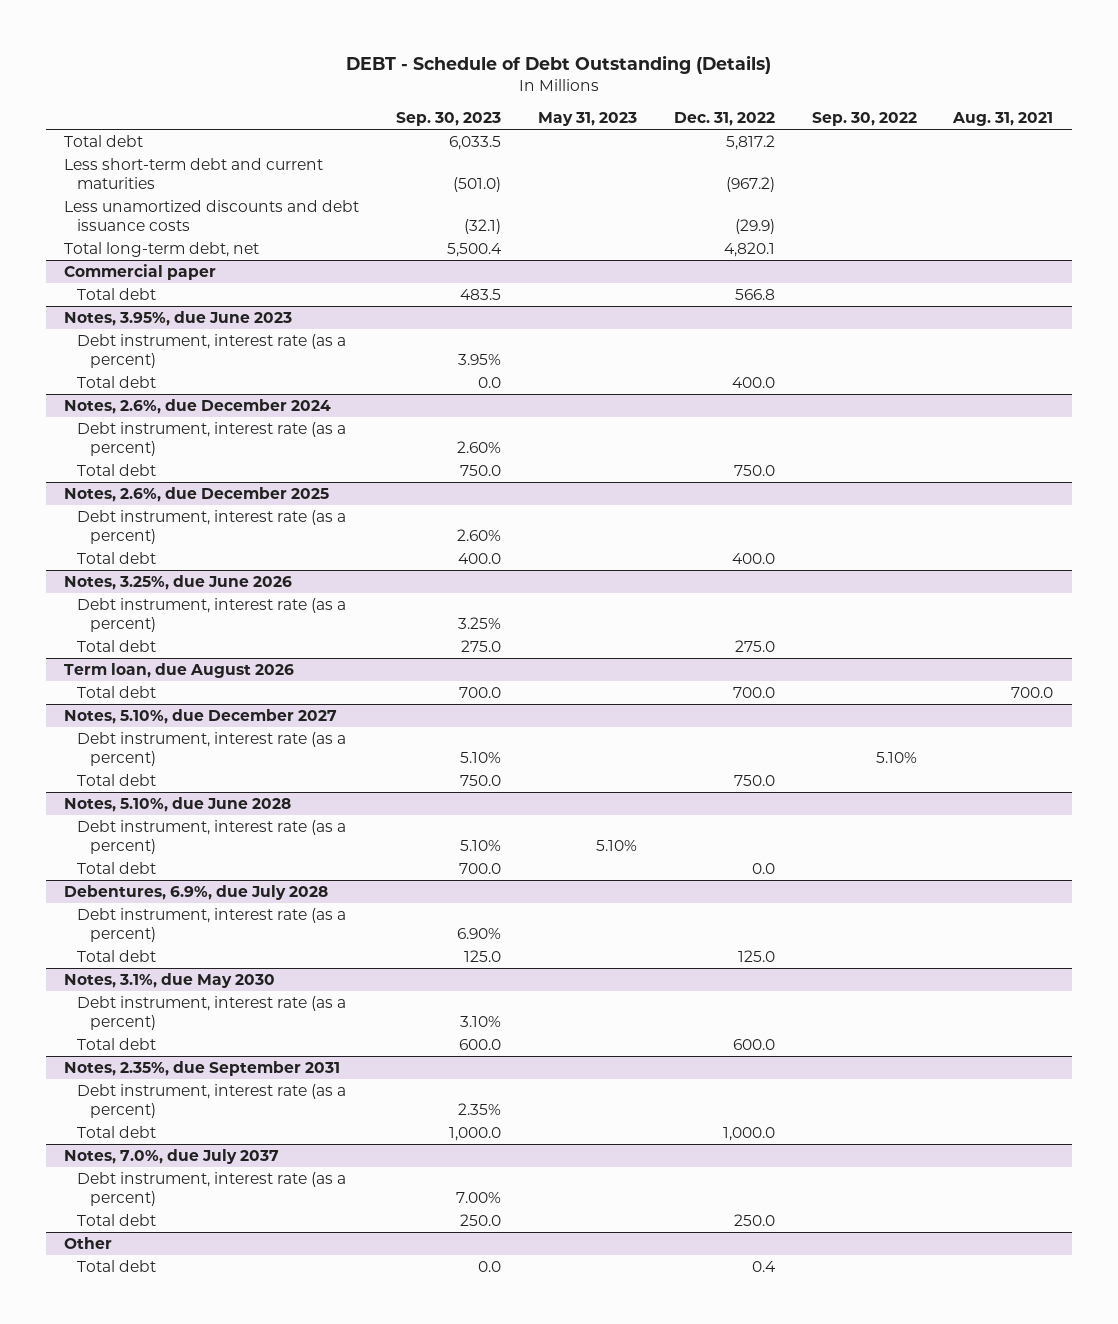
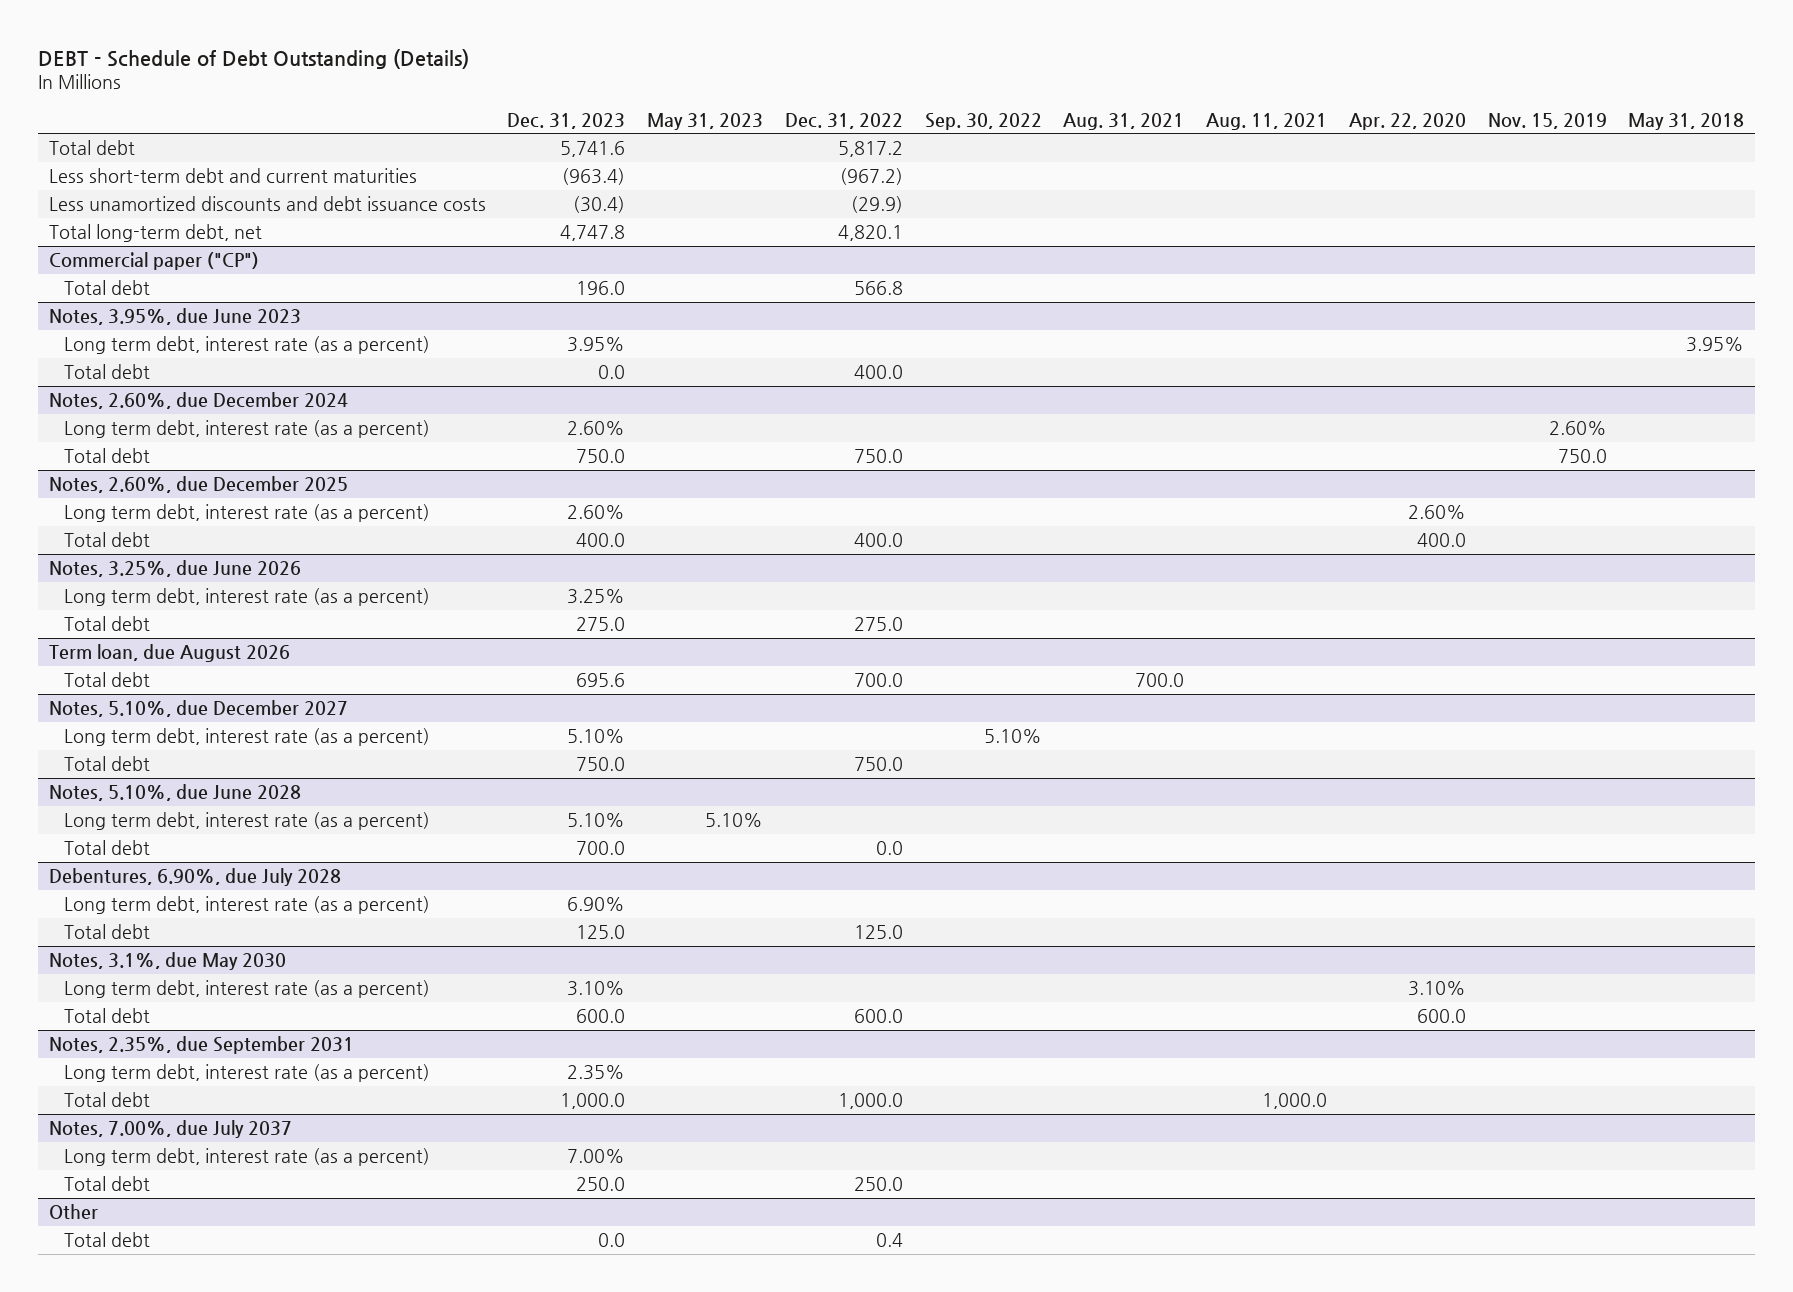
- | Sep. 30, 2023 | May 31, 2023 | Dec. 31, 2022 | Sep. 30, 2022 | Aug. 31, 2021
+ | Dec. 31, 2023 | May 31, 2023 | Dec. 31, 2022 | Sep. 30, 2022 | Aug. 31, 2021 | Aug. 11, 2021 | Apr. 22, 2020 | Nov. 15, 2019 | May 31, 2018
- Commercial paper
+ Commercial paper ("CP")
@ Notes, 3.95%, due June 2023
- Debt instrument, interest rate (as a percent) | 3.95% | | | |
+ Long term debt, interest rate (as a percent) | 3.95% | | | | | | | | 3.95%
- Notes, 2.6%, due December 2024
- Debt instrument, interest rate (as a percent) | 2.60% | | | |
+ Notes, 2.60%, due December 2024
+ Long term debt, interest rate (as a percent) | 2.60% | | | | | | | 2.60% |
- Notes, 2.6%, due December 2025
- Debt instrument, interest rate (as a percent) | 2.60% | | | |
+ Notes, 2.60%, due December 2025
+ Long term debt, interest rate (as a percent) | 2.60% | | | | | | 2.60% | |
@ Notes, 3.25%, due June 2026
- Debt instrument, interest rate (as a percent) | 3.25% | | | |
+ Long term debt, interest rate (as a percent) | 3.25% | | | | | | | |
@ Notes, 5.10%, due December 2027
- Debt instrument, interest rate (as a percent) | 5.10% | | | 5.10% |
+ Long term debt, interest rate (as a percent) | 5.10% | | | 5.10% | | | | |
@ Notes, 5.10%, due June 2028
- Debt instrument, interest rate (as a percent) | 5.10% | 5.10% | | |
+ Long term debt, interest rate (as a percent) | 5.10% | 5.10% | | | | | | |
- Debentures, 6.9%, due July 2028
- Debt instrument, interest rate (as a percent) | 6.90% | | | |
+ Debentures, 6.90%, due July 2028
+ Long term debt, interest rate (as a percent) | 6.90% | | | | | | | |
@ Notes, 3.1%, due May 2030
- Debt instrument, interest rate (as a percent) | 3.10% | | | |
+ Long term debt, interest rate (as a percent) | 3.10% | | | | | | 3.10% | |
@ Notes, 2.35%, due September 2031
- Debt instrument, interest rate (as a percent) | 2.35% | | | |
+ Long term debt, interest rate (as a percent) | 2.35% | | | | | | | |
- Notes, 7.0%, due July 2037
- Debt instrument, interest rate (as a percent) | 7.00% | | | |
+ Notes, 7.00%, due July 2037
+ Long term debt, interest rate (as a percent) | 7.00% | | | | | | | |

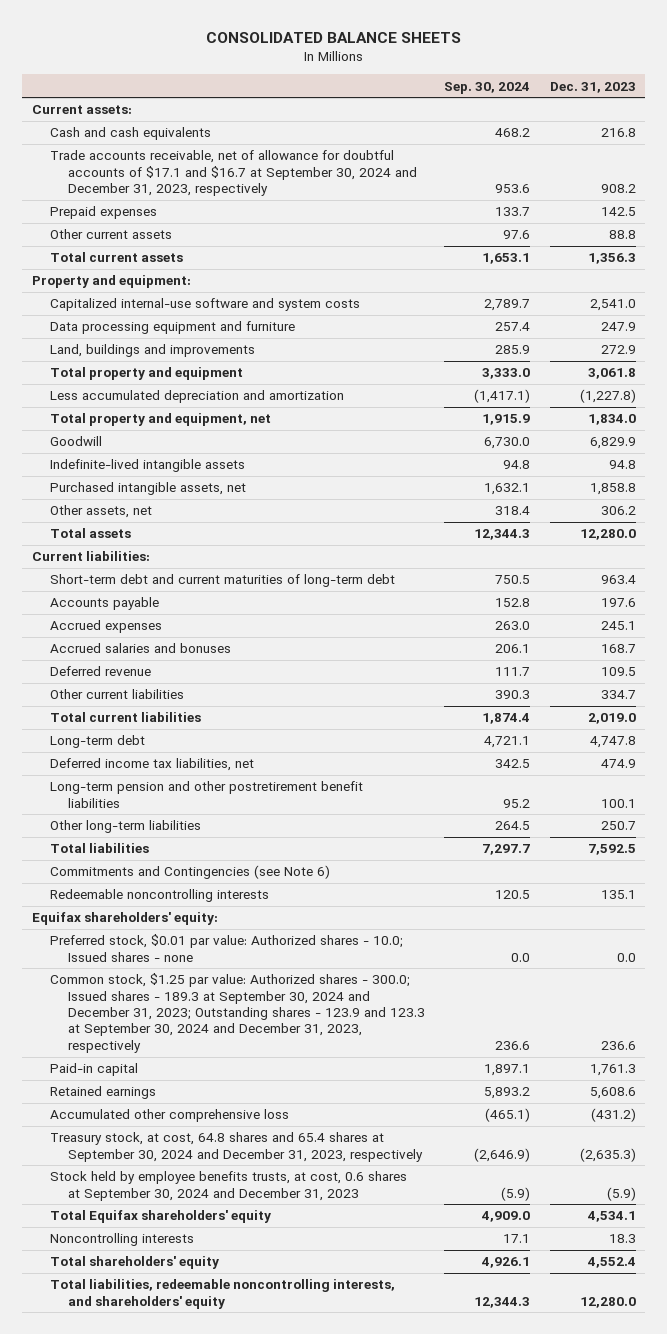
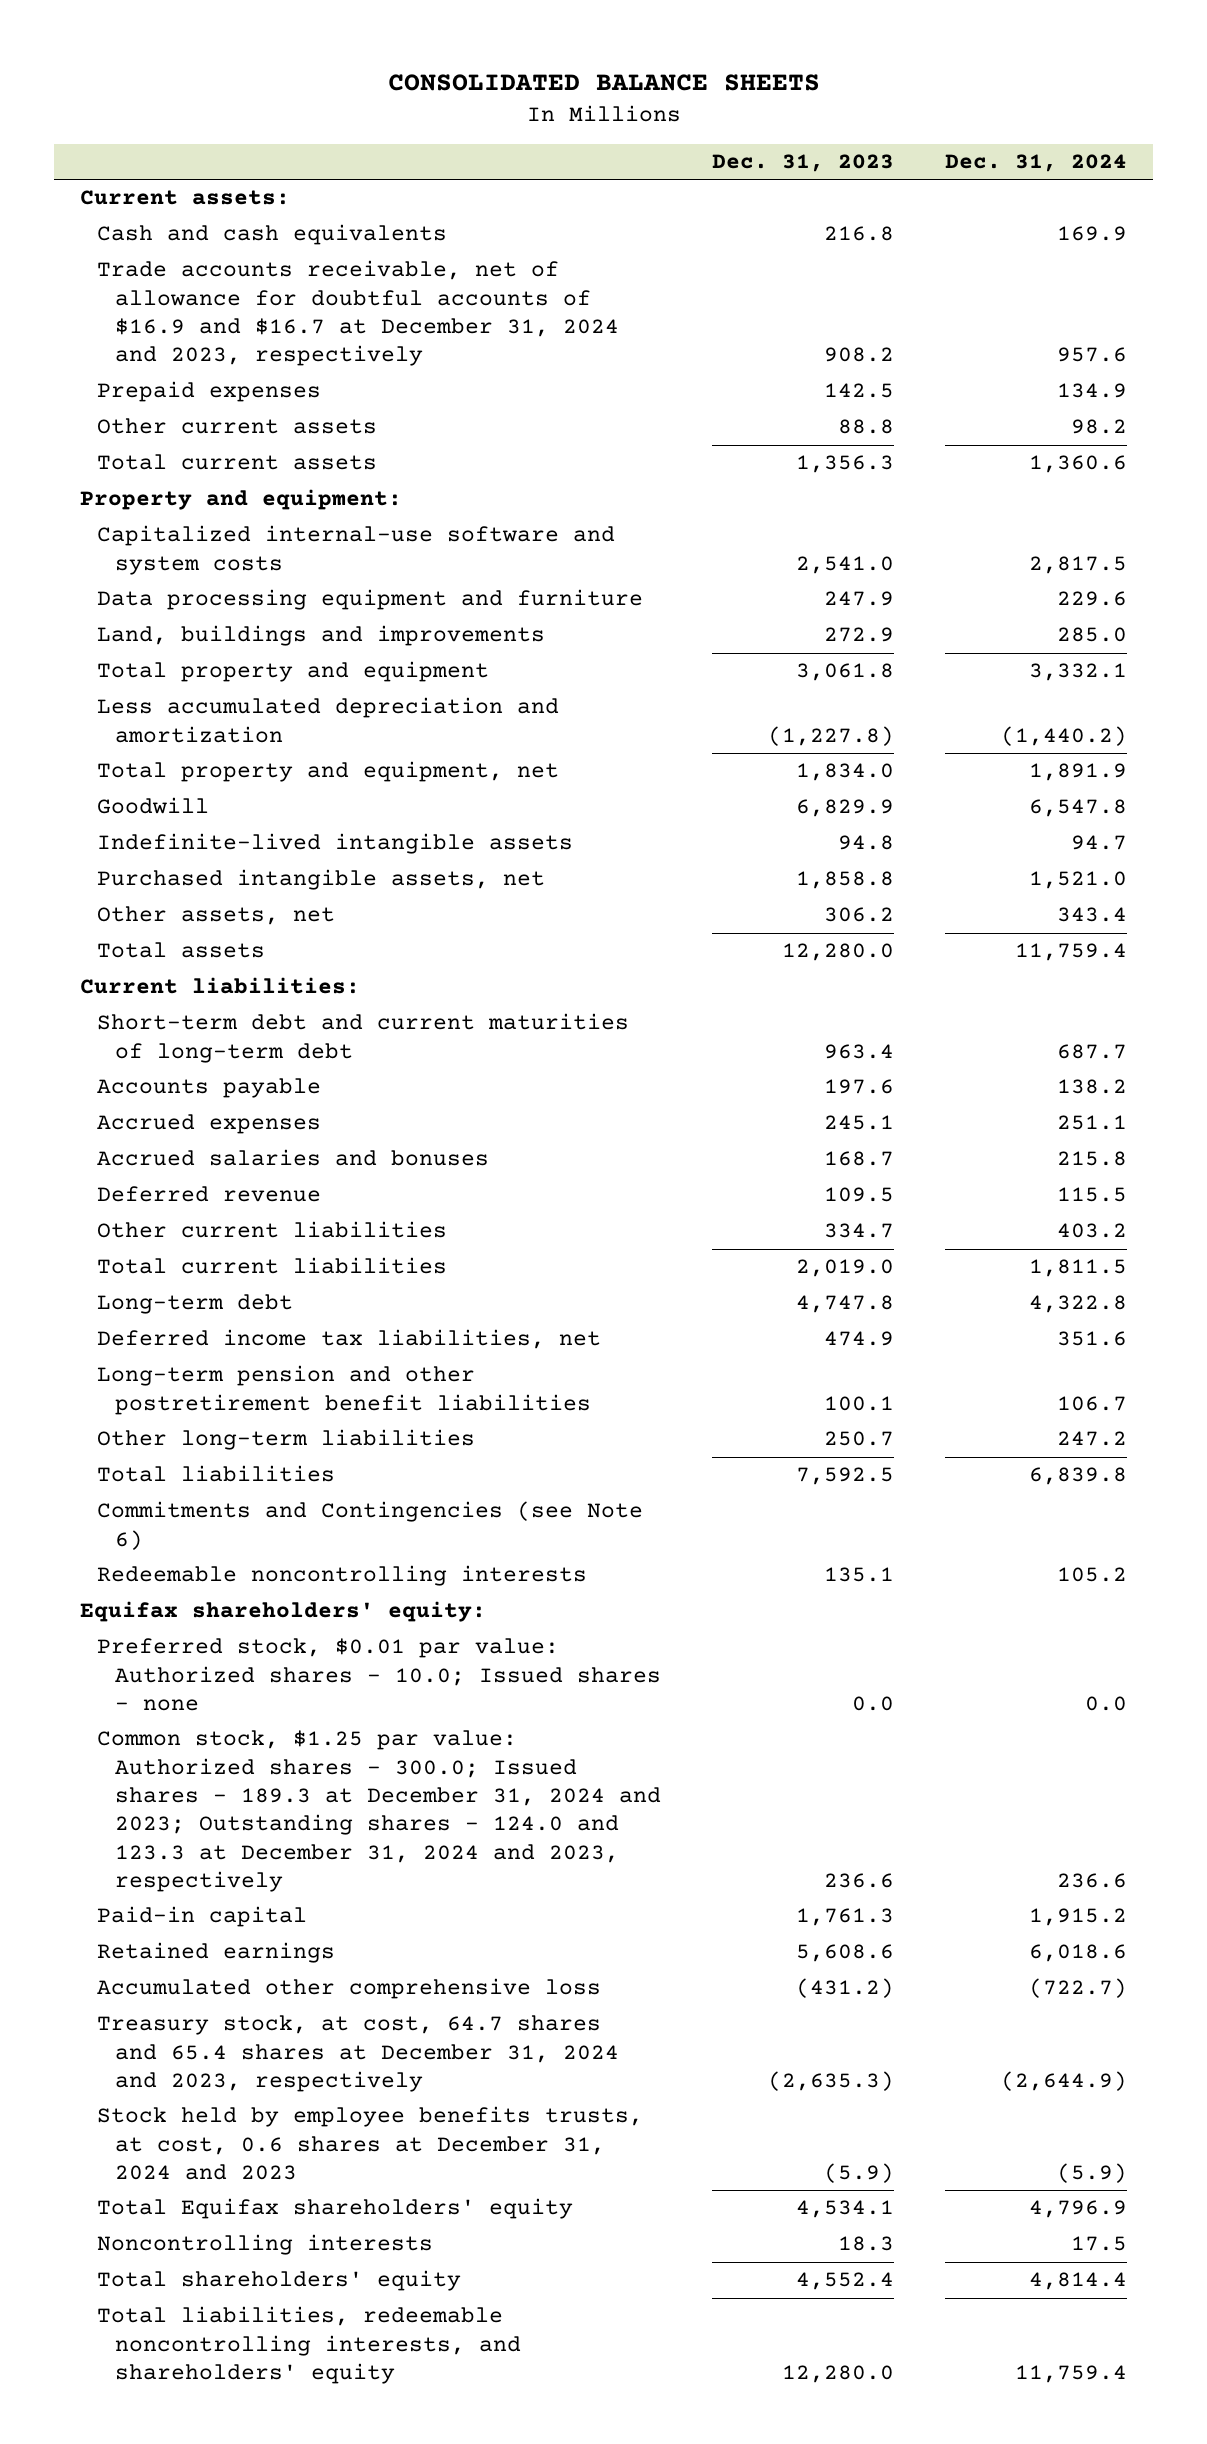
- | Sep. 30, 2024 | Dec. 31, 2023
+ | Dec. 31, 2023 | Dec. 31, 2024
- Trade accounts receivable, net of allowance for doubtful accounts of $17.1 and $16.7 at September 30, 2024 and December 31, 2023, respectively | 953.6 | 908.2
+ Trade accounts receivable, net of allowance for doubtful accounts of $16.9 and $16.7 at December 31, 2024 and 2023, respectively | 908.2 | 957.6
- Common stock, $1.25 par value: Authorized shares - 300.0; Issued shares - 189.3 at September 30, 2024 and December 31, 2023; Outstanding shares - 123.9 and 123.3 at September 30, 2024 and December 31, 2023, respectively | 236.6 | 236.6
+ Common stock, $1.25 par value: Authorized shares - 300.0; Issued shares - 189.3 at December 31, 2024 and 2023; Outstanding shares - 124.0 and 123.3 at December 31, 2024 and 2023, respectively | 236.6 | 236.6
- Treasury stock, at cost, 64.8 shares and 65.4 shares at September 30, 2024 and December 31, 2023, respectively | (2,646.9) | (2,635.3)
- Stock held by employee benefits trusts, at cost, 0.6 shares at September 30, 2024 and December 31, 2023 | (5.9) | (5.9)
+ Treasury stock, at cost, 64.7 shares and 65.4 shares at December 31, 2024 and 2023, respectively | (2,635.3) | (2,644.9)
+ Stock held by employee benefits trusts, at cost, 0.6 shares at December 31, 2024 and 2023 | (5.9) | (5.9)

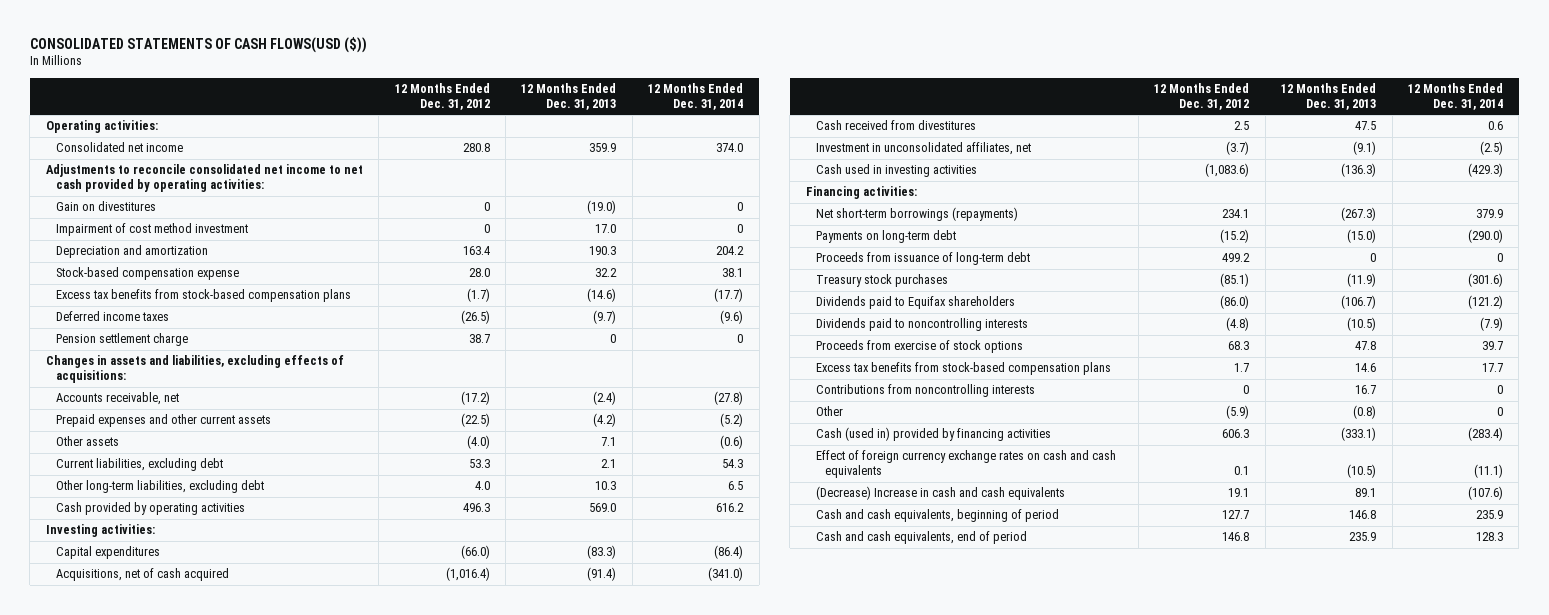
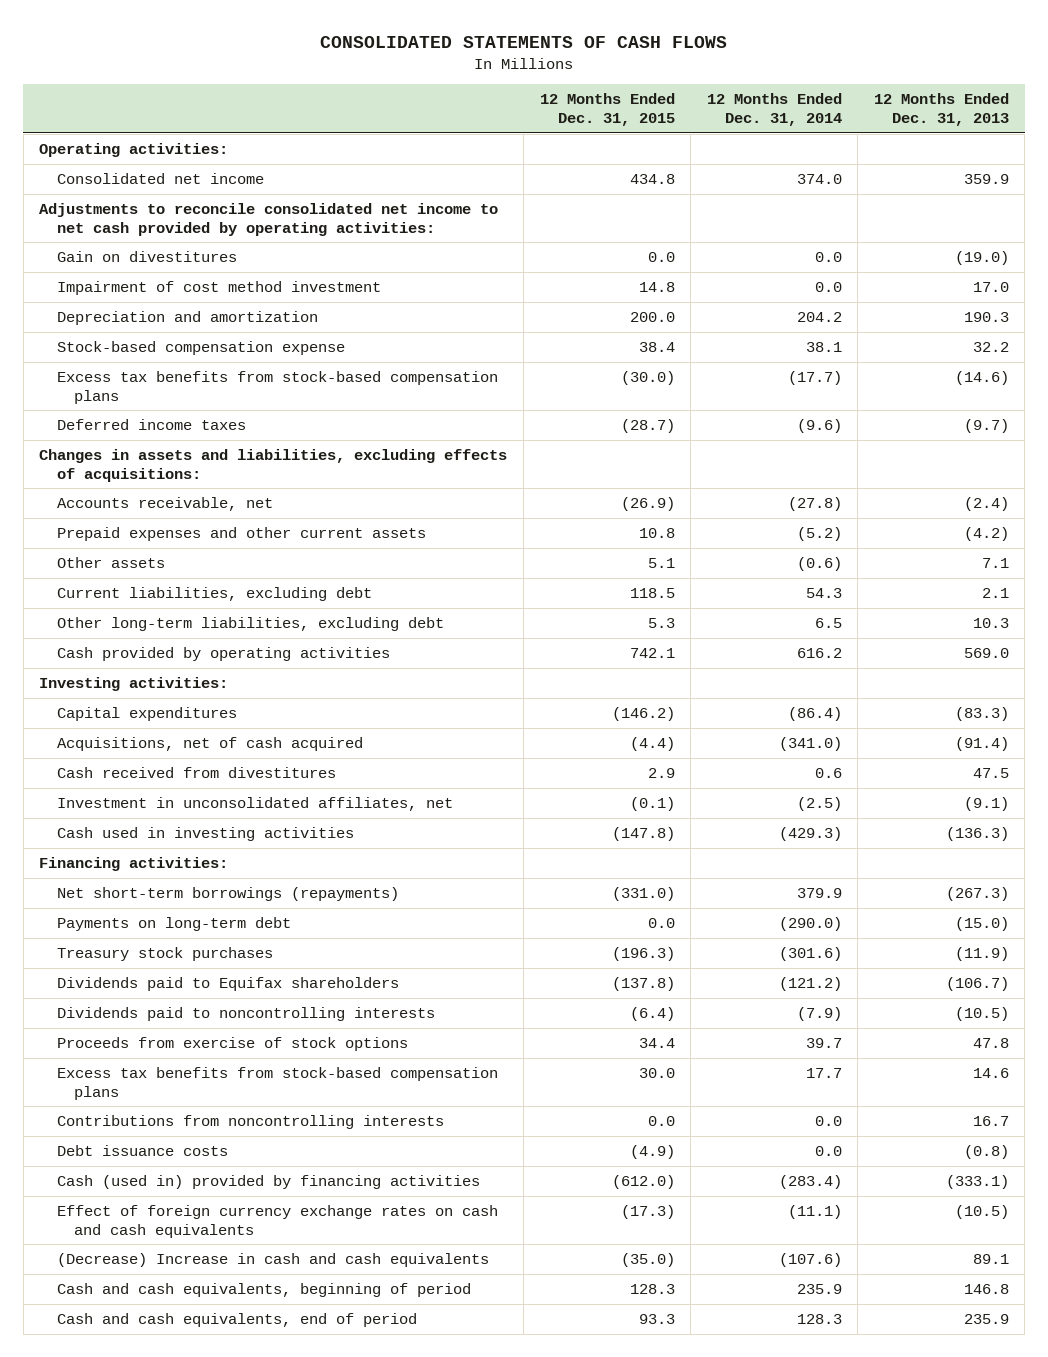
- CONSOLIDATED STATEMENTS OF CASH FLOWS(USD ($))
+ CONSOLIDATED STATEMENTS OF CASH FLOWS
- | 12 Months Ended Dec. 31, 2012 | 12 Months Ended Dec. 31, 2013 | 12 Months Ended Dec. 31, 2014
+ | 12 Months Ended Dec. 31, 2015 | 12 Months Ended Dec. 31, 2014 | 12 Months Ended Dec. 31, 2013
- Gain on divestitures | 0 | (19.0) | 0
- Impairment of cost method investment | 0 | 17.0 | 0
+ Gain on divestitures | 0.0 | 0.0 | (19.0)
+ Impairment of cost method investment | 14.8 | 0.0 | 17.0
- Pension settlement charge | 38.7 | 0 | 0
- Proceeds from issuance of long-term debt | 499.2 | 0 | 0
- Contributions from noncontrolling interests | 0 | 16.7 | 0
- Other | (5.9) | (0.8) | 0
+ Contributions from noncontrolling interests | 0.0 | 0.0 | 16.7
+ Debt issuance costs | (4.9) | 0.0 | (0.8)

